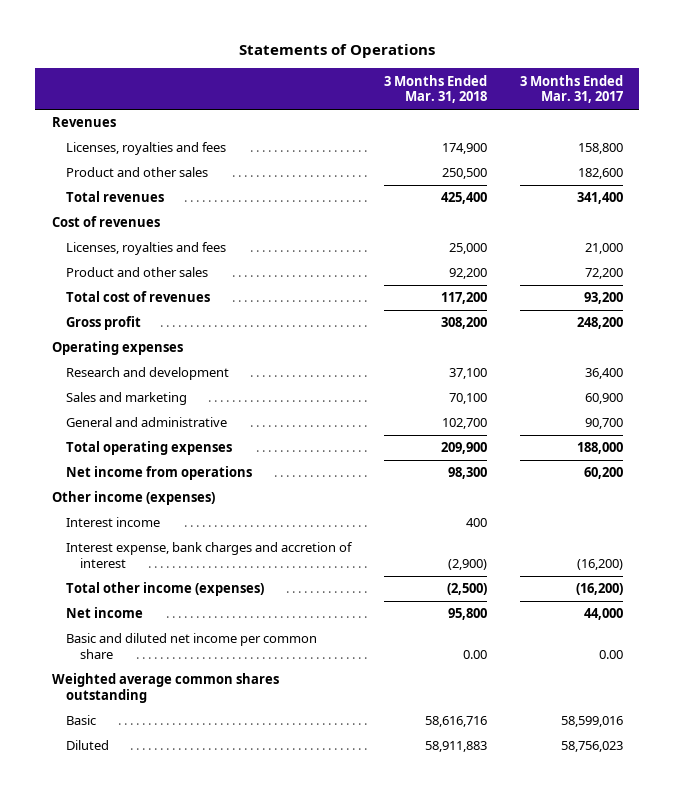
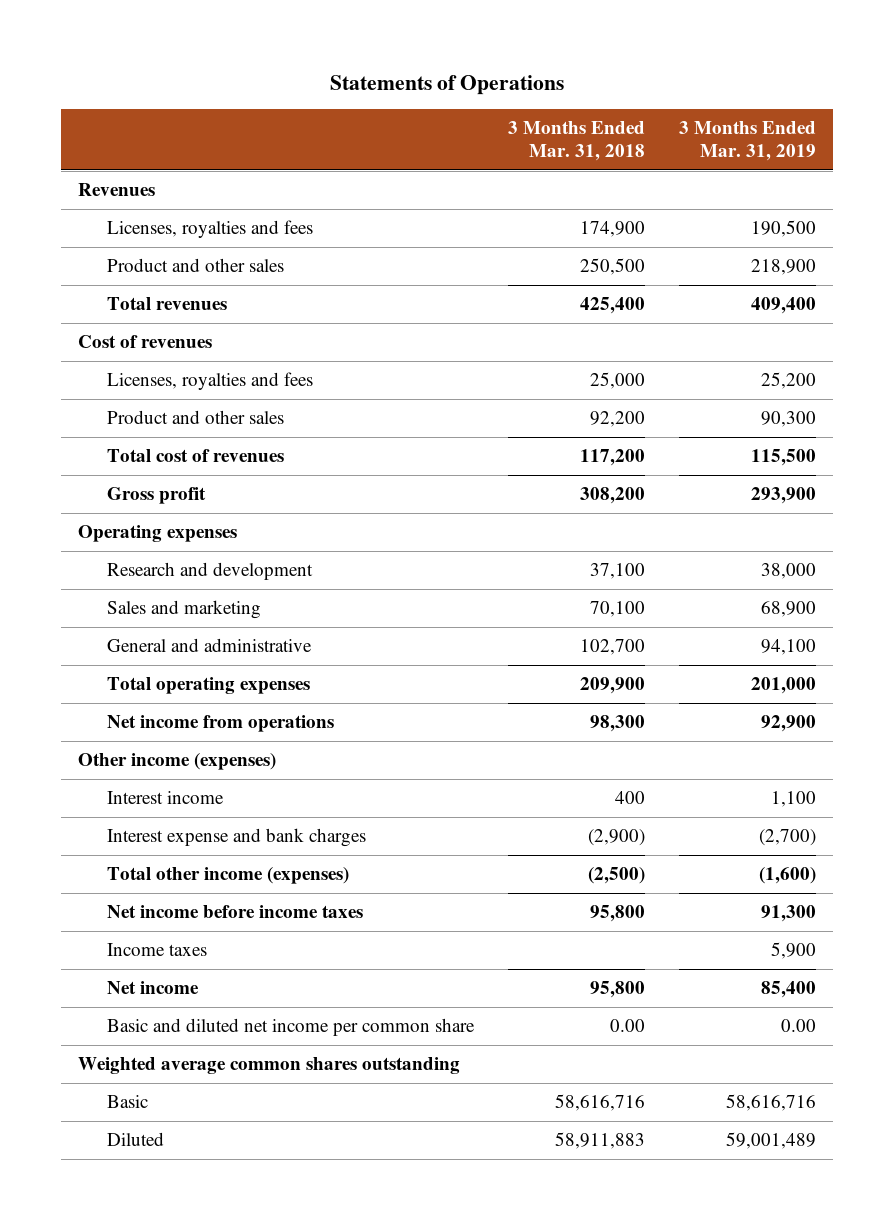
- | 3 Months Ended Mar. 31, 2018 | 3 Months Ended Mar. 31, 2017
+ | 3 Months Ended Mar. 31, 2018 | 3 Months Ended Mar. 31, 2019
- Interest expense, bank charges and accretion of interest | (2,900) | (16,200)
+ Interest expense and bank charges | (2,900) | (2,700)
+ Net income before income taxes | 95,800 | 91,300
+ Income taxes | | 5,900

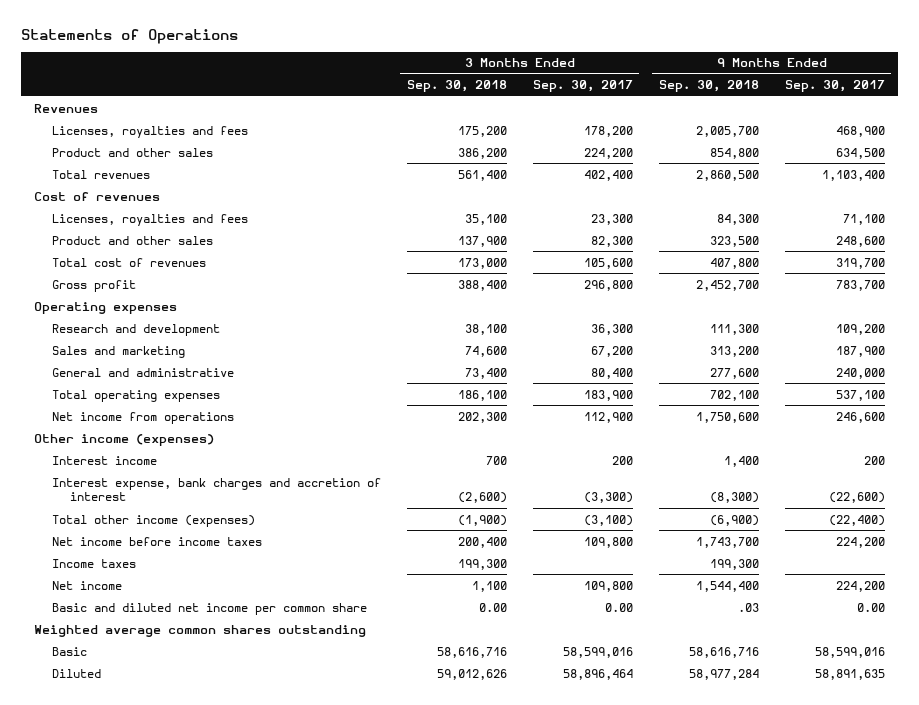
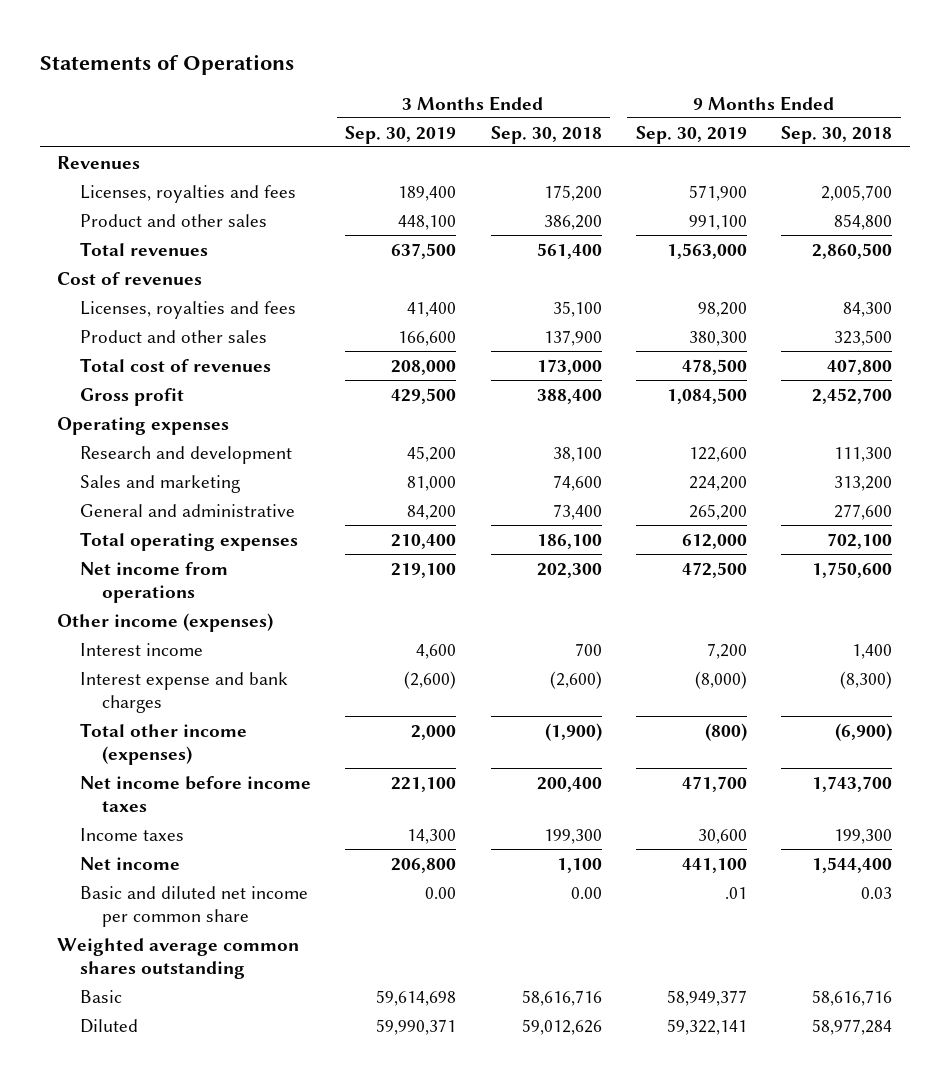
- | 3 Months Ended Sep. 30, 2018 | 3 Months Ended Sep. 30, 2017 | 9 Months Ended Sep. 30, 2018 | 9 Months Ended Sep. 30, 2017
+ | 3 Months Ended Sep. 30, 2019 | 3 Months Ended Sep. 30, 2018 | 9 Months Ended Sep. 30, 2019 | 9 Months Ended Sep. 30, 2018
- Interest expense, bank charges and accretion of interest | (2,600) | (3,300) | (8,300) | (22,600)
+ Interest expense and bank charges | (2,600) | (2,600) | (8,000) | (8,300)
- Basic and diluted net income per common share | 0.00 | 0.00 | .03 | 0.00
+ Basic and diluted net income per common share | 0.00 | 0.00 | .01 | 0.03

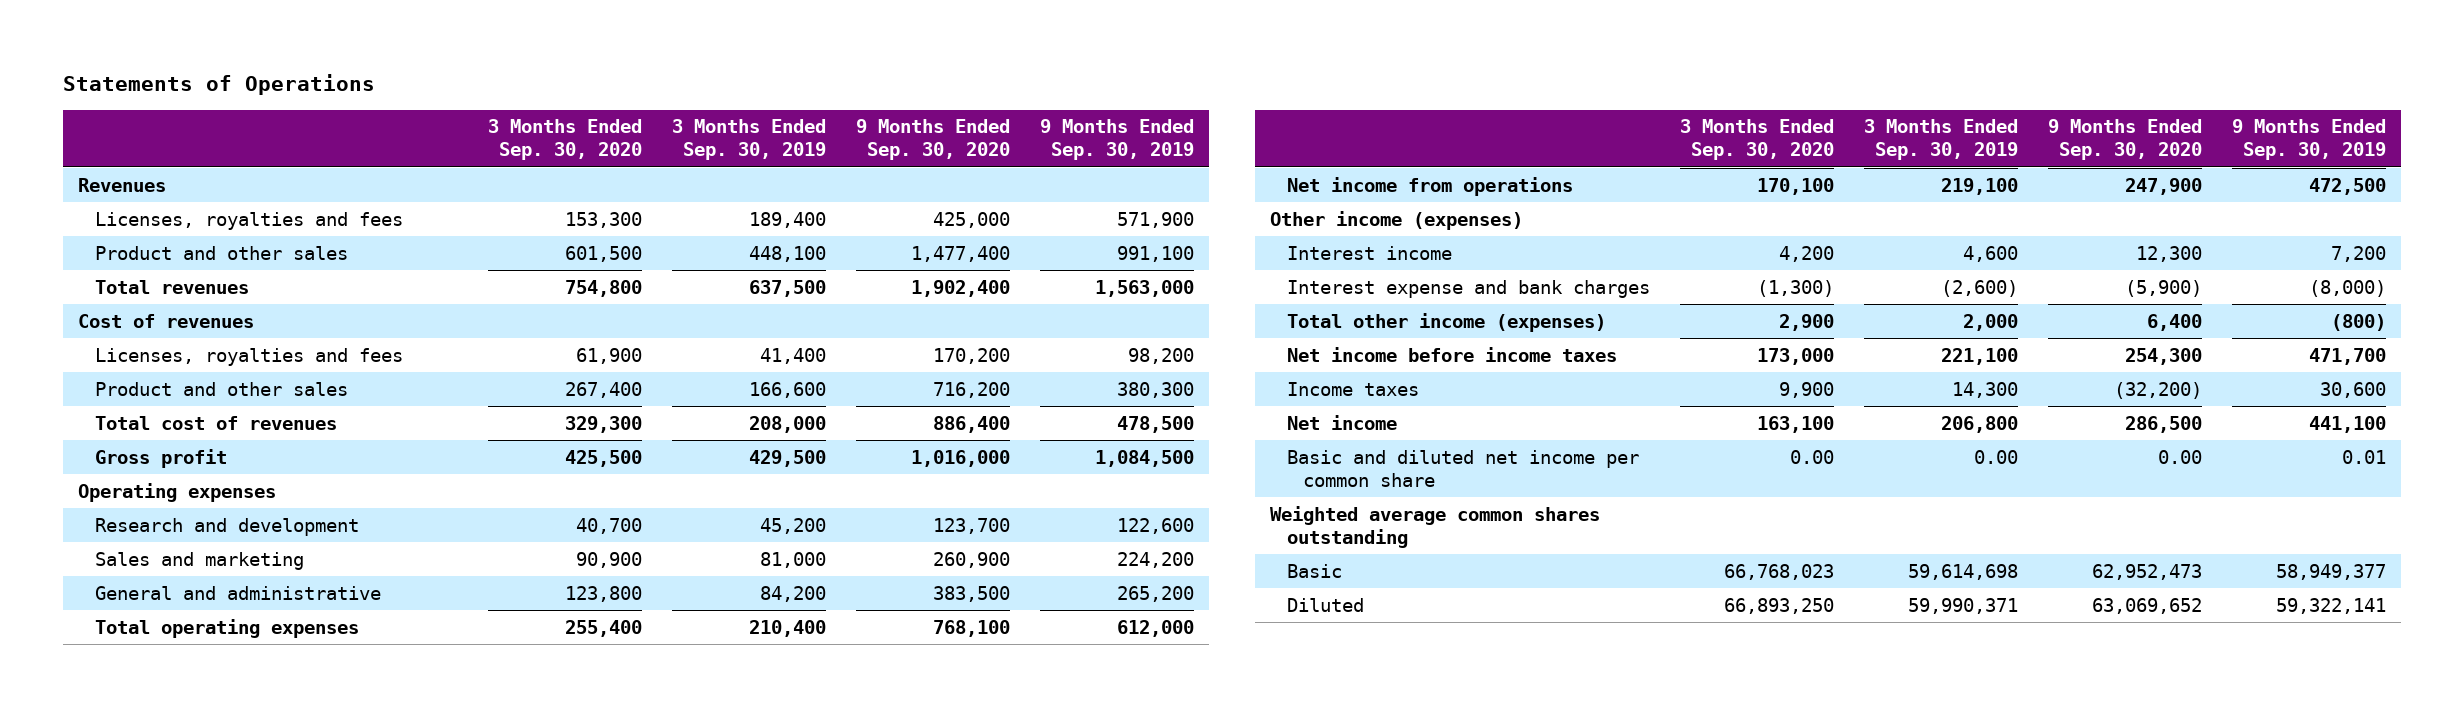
- | 3 Months Ended Sep. 30, 2019 | 3 Months Ended Sep. 30, 2018 | 9 Months Ended Sep. 30, 2019 | 9 Months Ended Sep. 30, 2018
+ | 3 Months Ended Sep. 30, 2020 | 3 Months Ended Sep. 30, 2019 | 9 Months Ended Sep. 30, 2020 | 9 Months Ended Sep. 30, 2019
- Basic and diluted net income per common share | 0.00 | 0.00 | .01 | 0.03
+ Basic and diluted net income per common share | 0.00 | 0.00 | 0.00 | 0.01

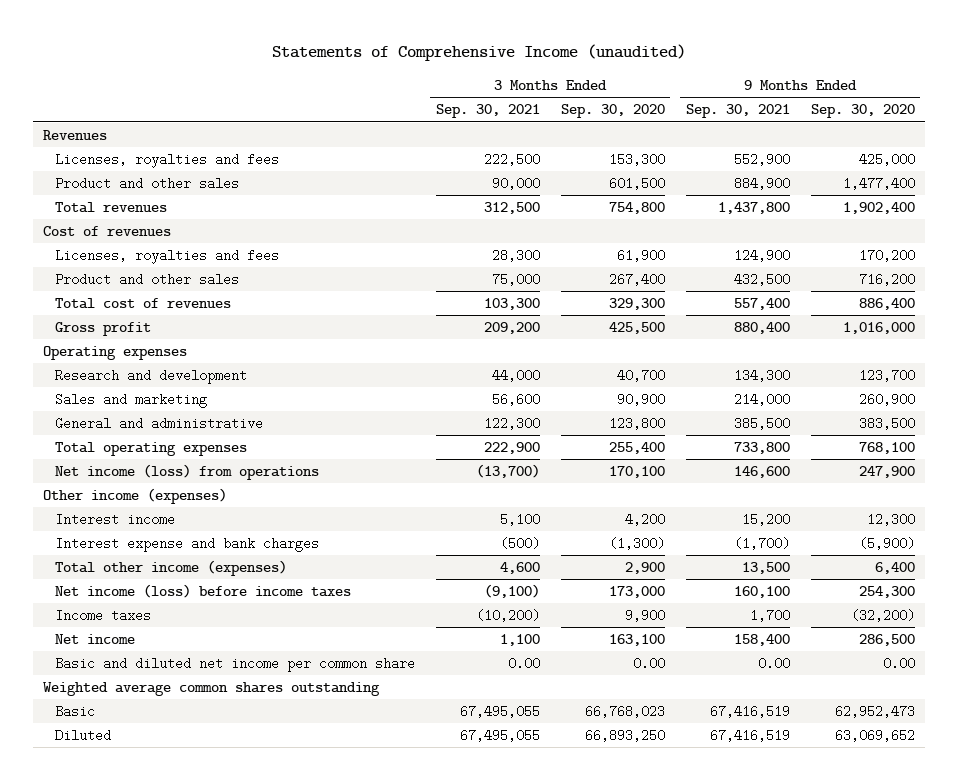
- Statements of Operations
+ Statements of Comprehensive Income (unaudited)
- | 3 Months Ended Sep. 30, 2020 | 3 Months Ended Sep. 30, 2019 | 9 Months Ended Sep. 30, 2020 | 9 Months Ended Sep. 30, 2019
+ | 3 Months Ended Sep. 30, 2021 | 3 Months Ended Sep. 30, 2020 | 9 Months Ended Sep. 30, 2021 | 9 Months Ended Sep. 30, 2020
- Net income from operations | 170,100 | 219,100 | 247,900 | 472,500
+ Net income (loss) from operations | (13,700) | 170,100 | 146,600 | 247,900
- Net income before income taxes | 173,000 | 221,100 | 254,300 | 471,700
+ Net income (loss) before income taxes | (9,100) | 173,000 | 160,100 | 254,300

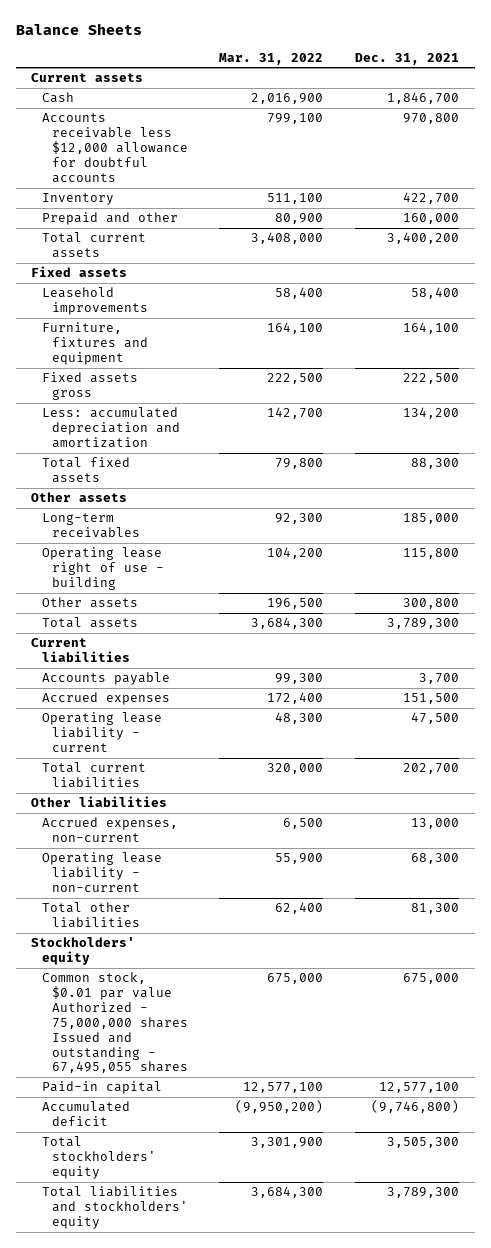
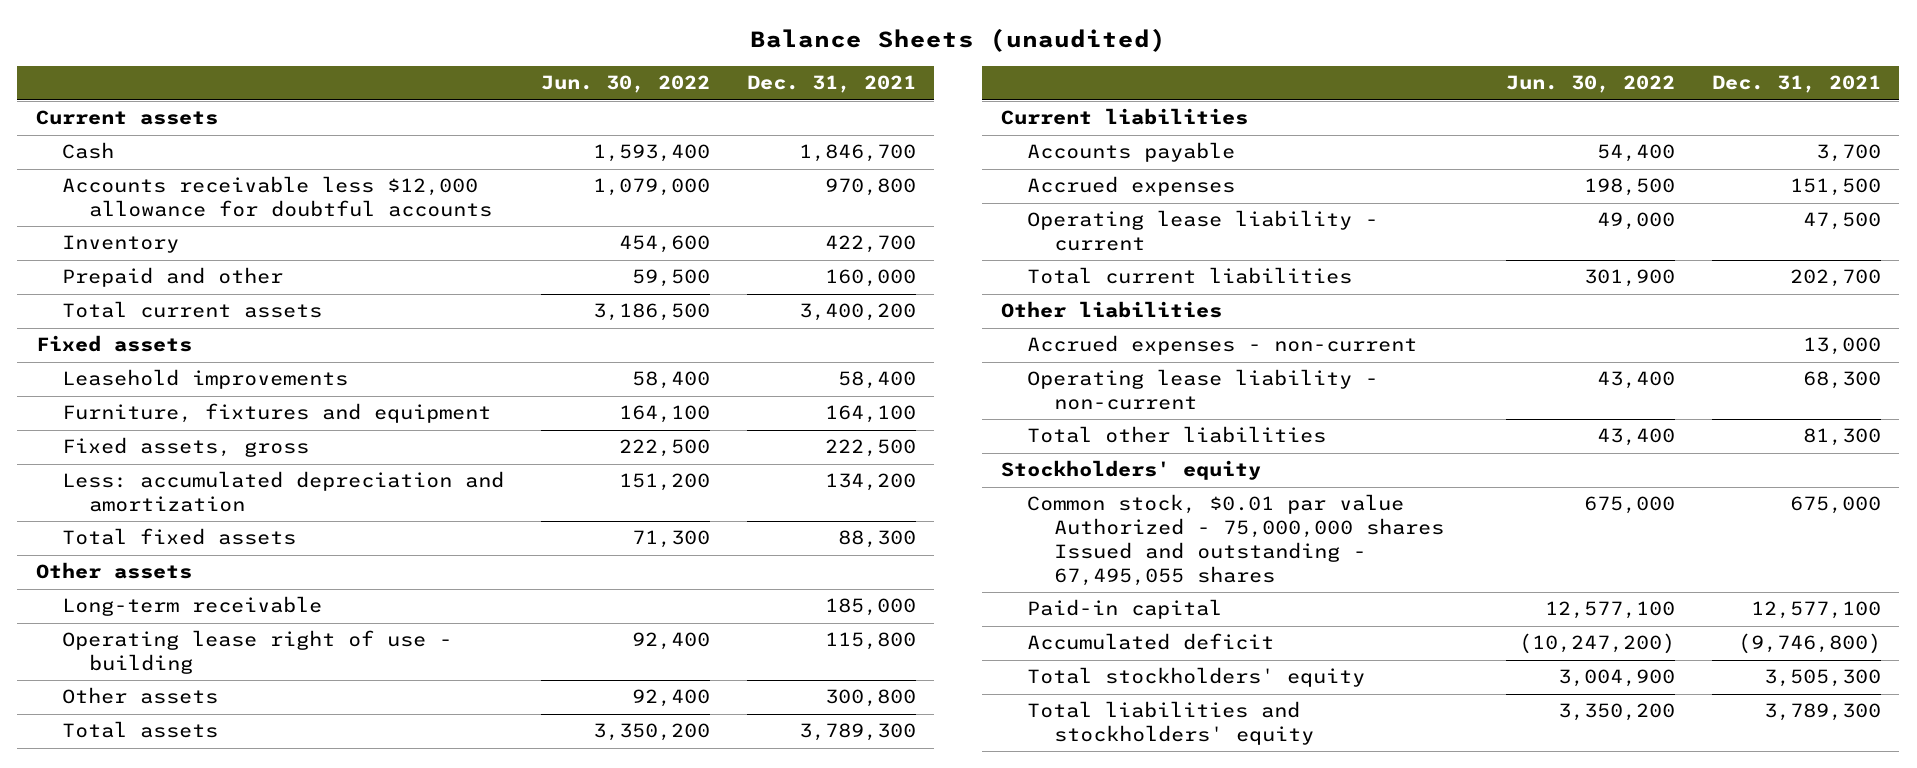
- Balance Sheets
+ Balance Sheets (unaudited)
- | Mar. 31, 2022 | Dec. 31, 2021
+ | Jun. 30, 2022 | Dec. 31, 2021
- Fixed assets gross | 222,500 | 222,500
+ Fixed assets, gross | 222,500 | 222,500
- Long-term receivables | 92,300 | 185,000
+ Long-term receivable | | 185,000
- Accrued expenses, non-current | 6,500 | 13,000
+ Accrued expenses - non-current | | 13,000

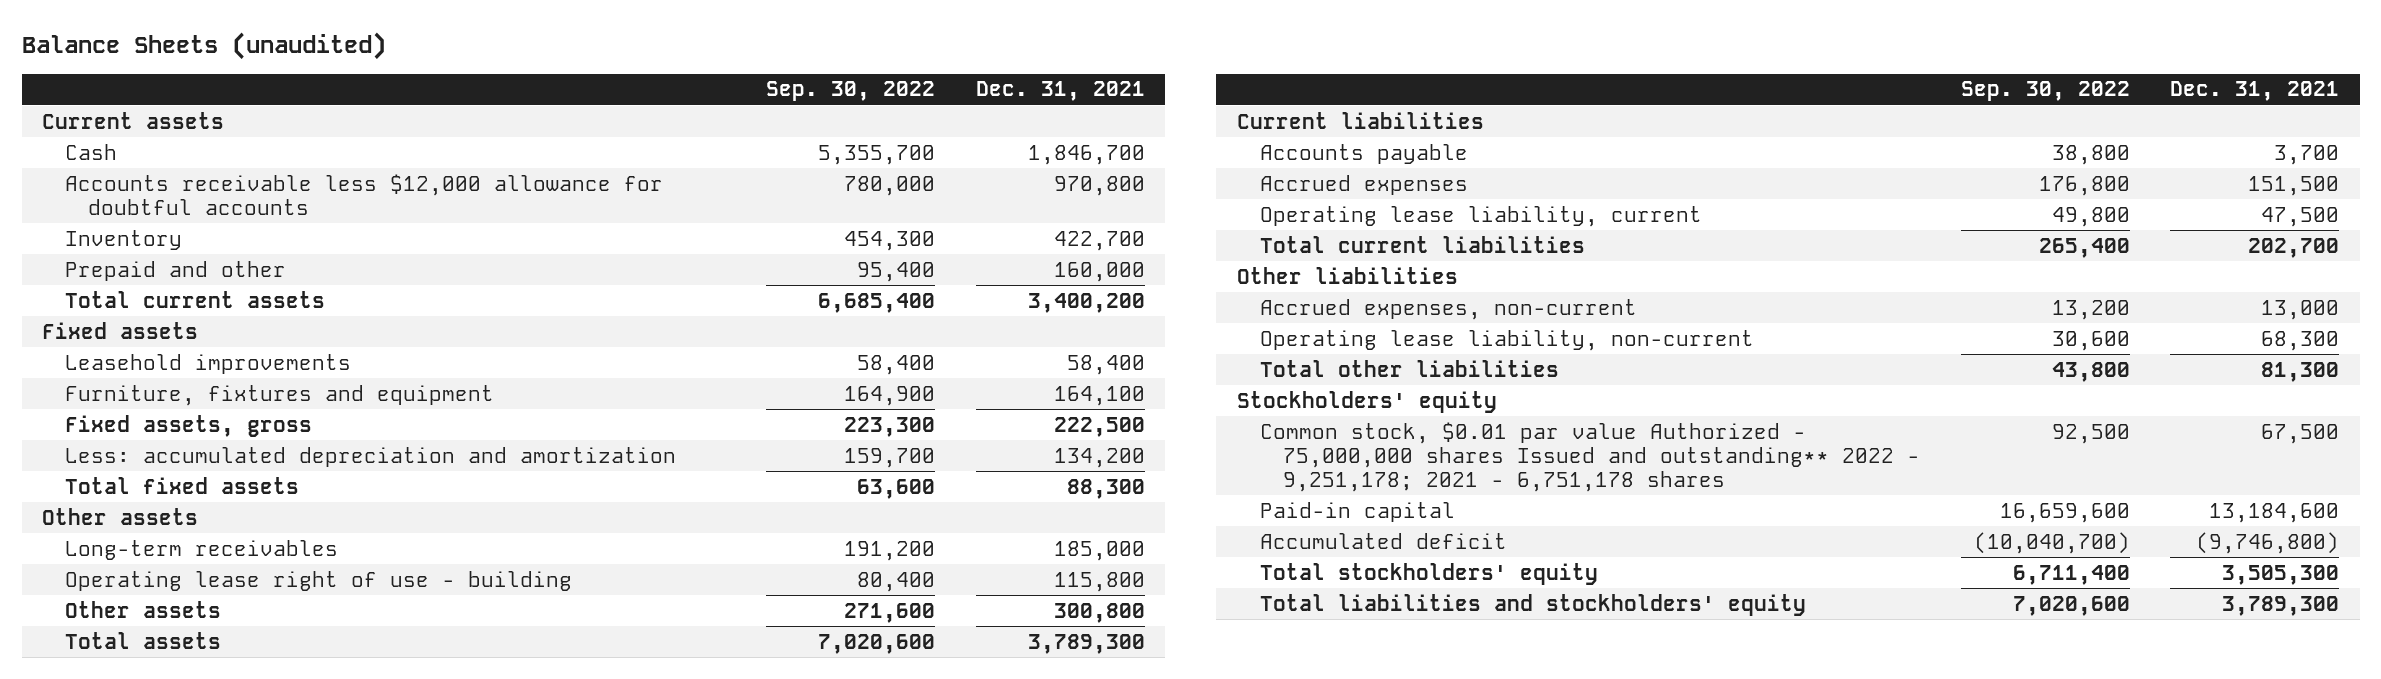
- | Jun. 30, 2022 | Dec. 31, 2021
+ | Sep. 30, 2022 | Dec. 31, 2021
- Long-term receivable | | 185,000
+ Long-term receivables | 191,200 | 185,000
- Operating lease liability - current | 49,000 | 47,500
+ Operating lease liability, current | 49,800 | 47,500
- Accrued expenses - non-current | | 13,000
- Operating lease liability - non-current | 43,400 | 68,300
+ Accrued expenses, non-current | 13,200 | 13,000
+ Operating lease liability, non-current | 30,600 | 68,300
- Common stock, $0.01 par value Authorized - 75,000,000 shares Issued and outstanding - 67,495,055 shares | 675,000 | 675,000
- Paid-in capital | 12,577,100 | 12,577,100
+ Common stock, $0.01 par value Authorized - 75,000,000 shares Issued and outstanding** 2022 - 9,251,178; 2021 - 6,751,178 shares | 92,500 | 67,500
+ Paid-in capital | 16,659,600 | 13,184,600

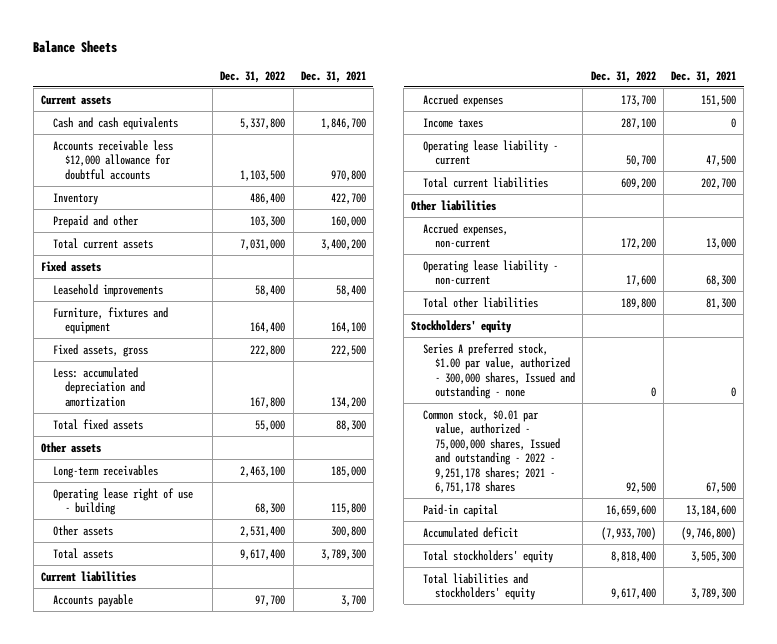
- Balance Sheets (unaudited)
+ Balance Sheets
- | Sep. 30, 2022 | Dec. 31, 2021
+ | Dec. 31, 2022 | Dec. 31, 2021
- Cash | 5,355,700 | 1,846,700
+ Cash and cash equivalents | 5,337,800 | 1,846,700
- Operating lease liability, current | 49,800 | 47,500
+ Income taxes | 287,100 | 0
+ Operating lease liability - current | 50,700 | 47,500
- Operating lease liability, non-current | 30,600 | 68,300
+ Operating lease liability - non-current | 17,600 | 68,300
- Common stock, $0.01 par value Authorized - 75,000,000 shares Issued and outstanding** 2022 - 9,251,178; 2021 - 6,751,178 shares | 92,500 | 67,500
+ Series A preferred stock, $1.00 par value, authorized - 300,000 shares, Issued and outstanding - none | 0 | 0
+ Common stock, $0.01 par value, authorized - 75,000,000 shares, Issued and outstanding - 2022 - 9,251,178 shares; 2021 - 6,751,178 shares | 92,500 | 67,500

